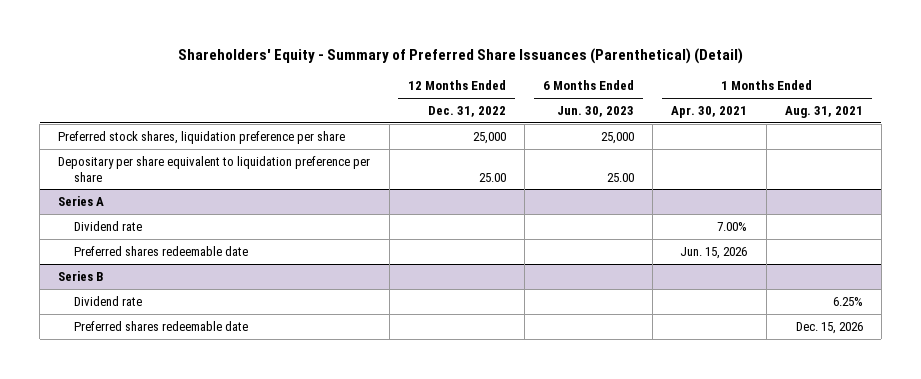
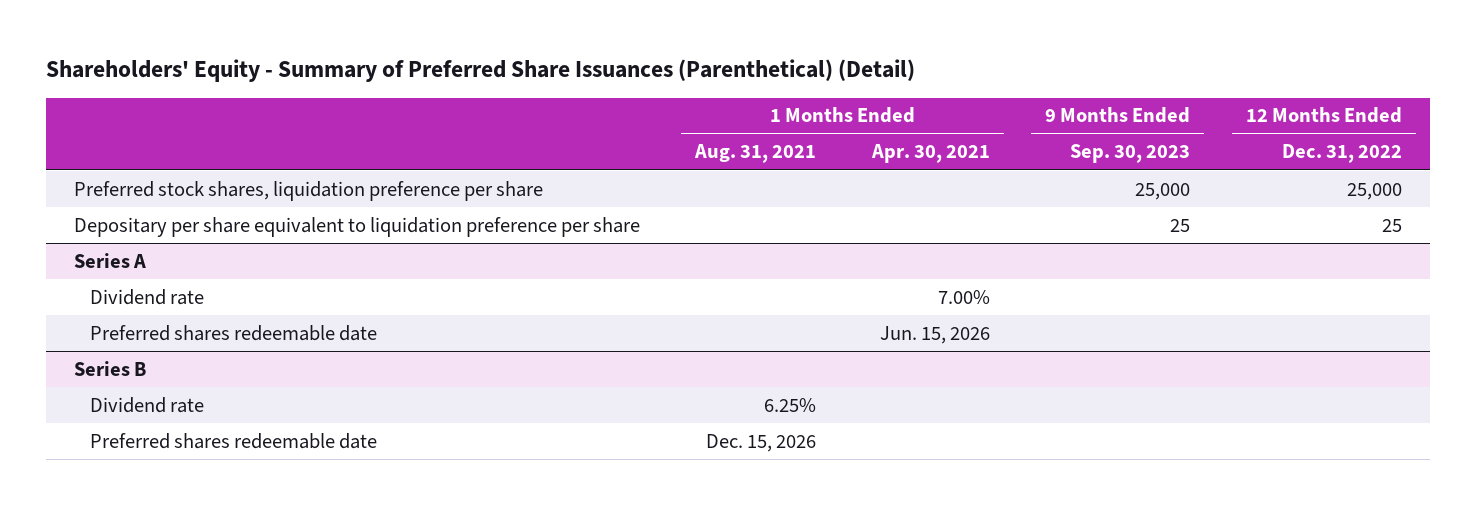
- | 12 Months Ended Dec. 31, 2022 | 6 Months Ended Jun. 30, 2023 | 1 Months Ended Apr. 30, 2021 | 1 Months Ended Aug. 31, 2021
+ | 1 Months Ended Aug. 31, 2021 | 1 Months Ended Apr. 30, 2021 | 9 Months Ended Sep. 30, 2023 | 12 Months Ended Dec. 31, 2022
- Depositary per share equivalent to liquidation preference per share | 25.00 | 25.00 | |
+ Depositary per share equivalent to liquidation preference per share | | | 25 | 25

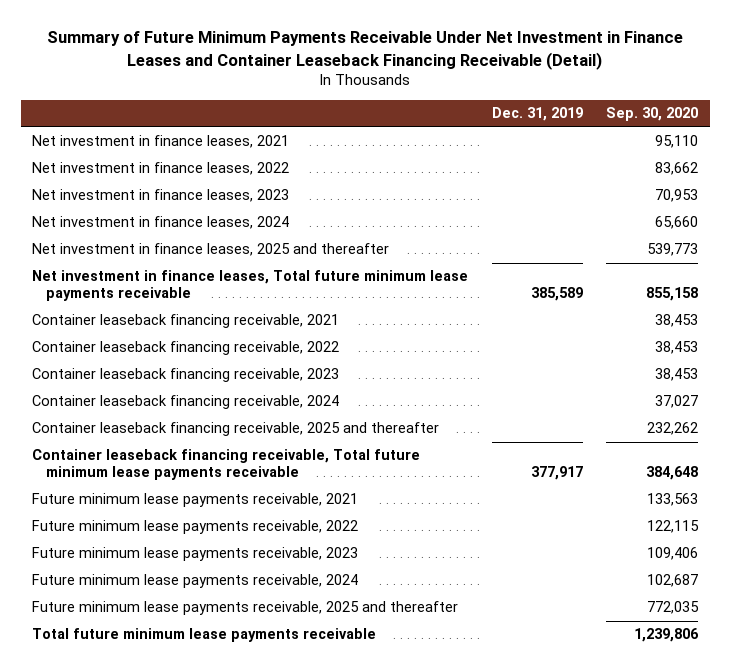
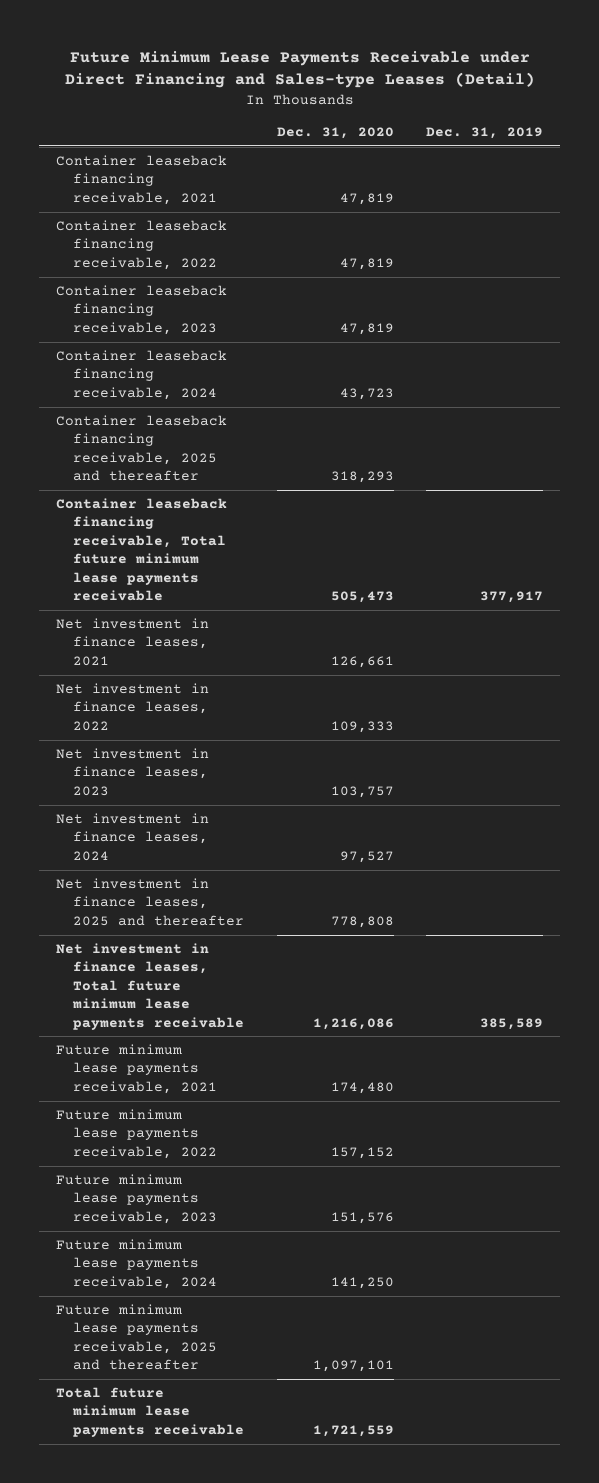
- Summary of Future Minimum Payments Receivable Under Net Investment in Finance Leases and Container Leaseback Financing Receivable (Detail)
+ Future Minimum Lease Payments Receivable under Direct Financing and Sales-type Leases (Detail)
- | Dec. 31, 2019 | Sep. 30, 2020
+ | Dec. 31, 2020 | Dec. 31, 2019
moved down: Net investment in finance leases, 2021 | 126,661 |
moved down: Net investment in finance leases, 2022 | 109,333 |
moved down: Net investment in finance leases, 2023 | 103,757 |
moved down: Net investment in finance leases, 2024 | 97,527 |
moved down: Net investment in finance leases, 2025 and thereafter | 778,808 |
moved down: Net investment in finance leases, Total future minimum lease payments receivable | 1,216,086 | 385,589

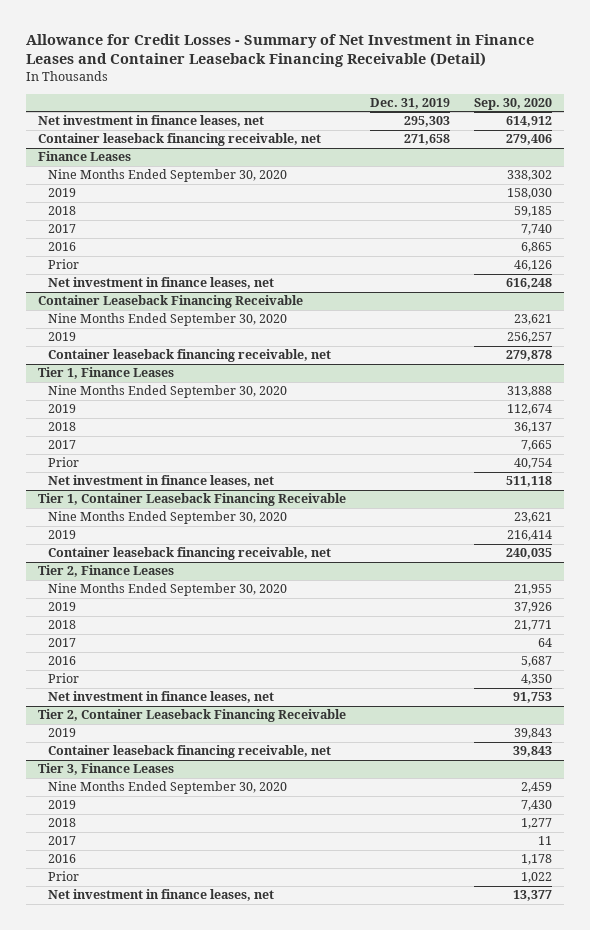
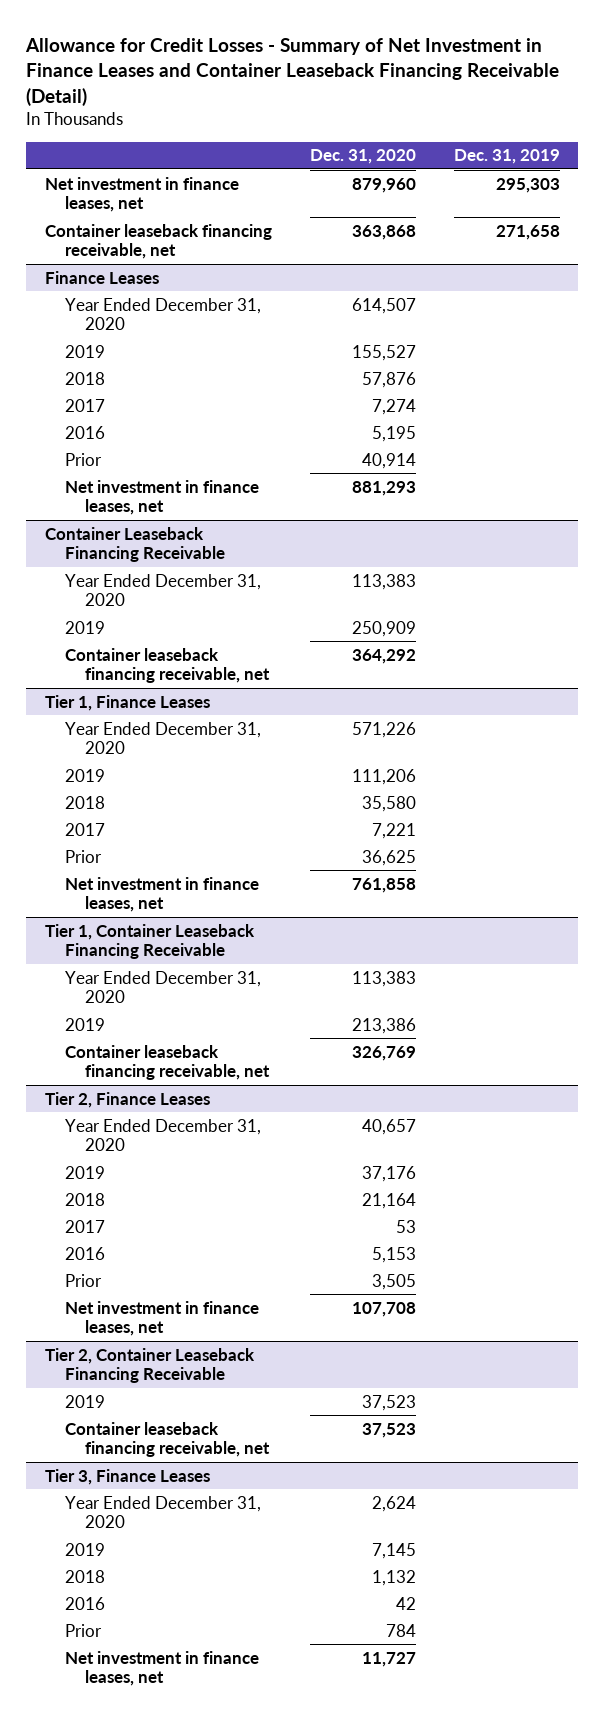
- | Dec. 31, 2019 | Sep. 30, 2020
+ | Dec. 31, 2020 | Dec. 31, 2019
@ Finance Leases
- Nine Months Ended September 30, 2020 | | 338,302
+ Year Ended December 31, 2020 | 614,507 |
@ Container Leaseback Financing Receivable
- Nine Months Ended September 30, 2020 | | 23,621
+ Year Ended December 31, 2020 | 113,383 |
@ Tier 1, Finance Leases
- Nine Months Ended September 30, 2020 | | 313,888
+ Year Ended December 31, 2020 | 571,226 |
@ Tier 1, Container Leaseback Financing Receivable
- Nine Months Ended September 30, 2020 | | 23,621
+ Year Ended December 31, 2020 | 113,383 |
@ Tier 2, Finance Leases
- Nine Months Ended September 30, 2020 | | 21,955
+ Year Ended December 31, 2020 | 40,657 |
@ Tier 3, Finance Leases
- Nine Months Ended September 30, 2020 | | 2,459
+ Year Ended December 31, 2020 | 2,624 |
- 2017 | | 11

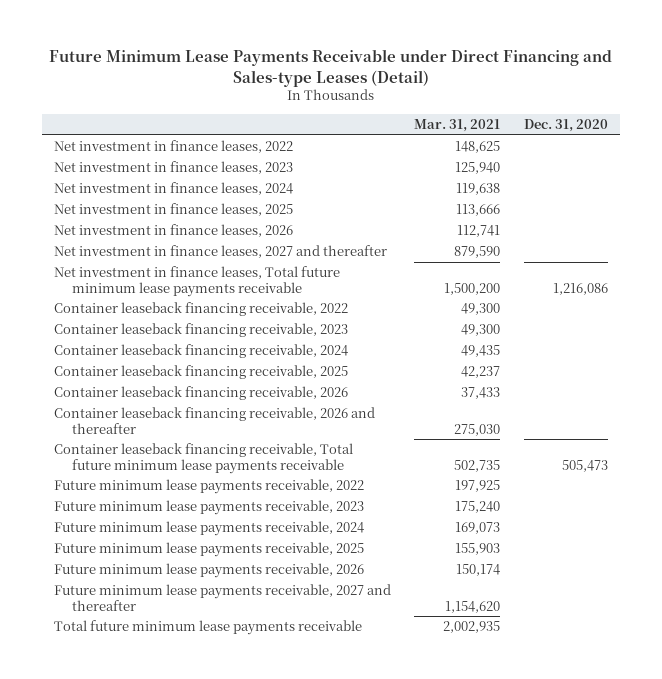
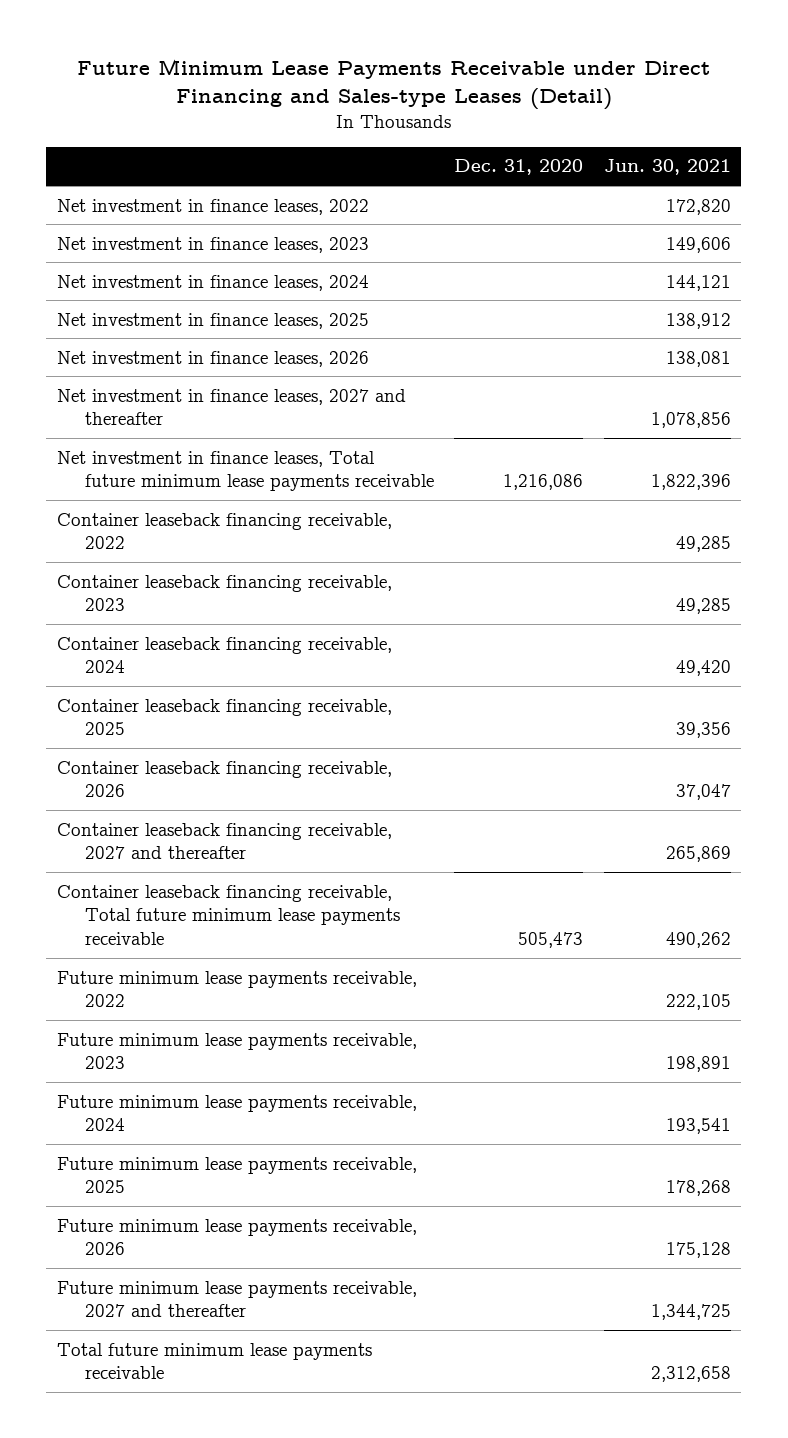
- | Mar. 31, 2021 | Dec. 31, 2020
+ | Dec. 31, 2020 | Jun. 30, 2021
- Container leaseback financing receivable, 2026 and thereafter | 275,030 |
+ Container leaseback financing receivable, 2027 and thereafter | | 265,869

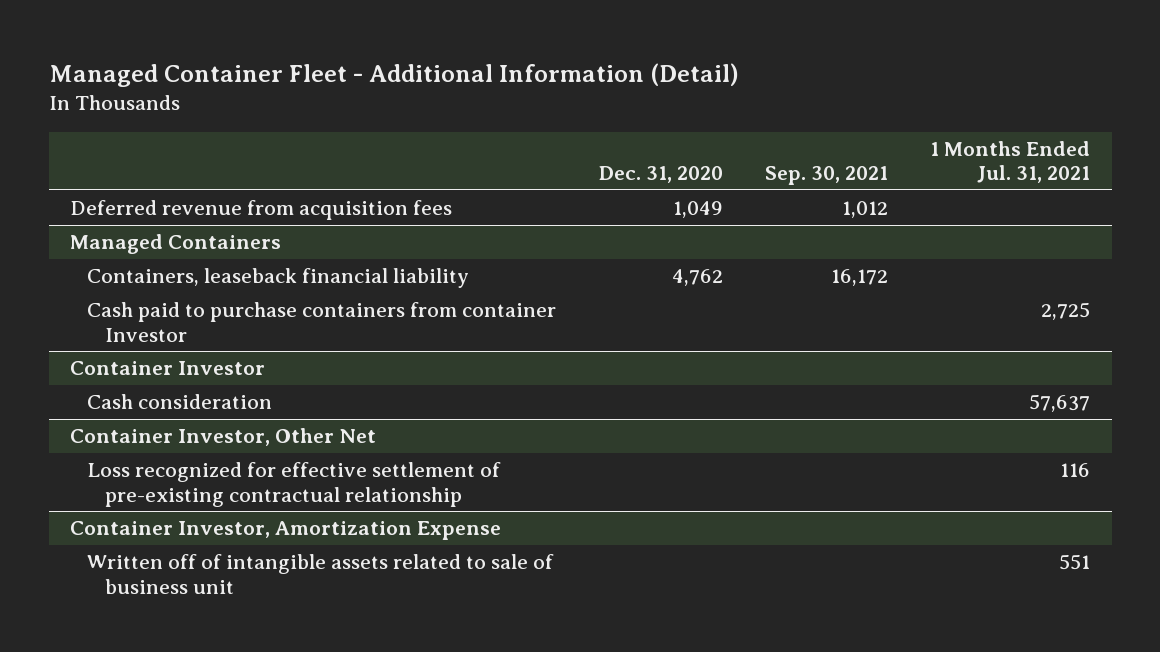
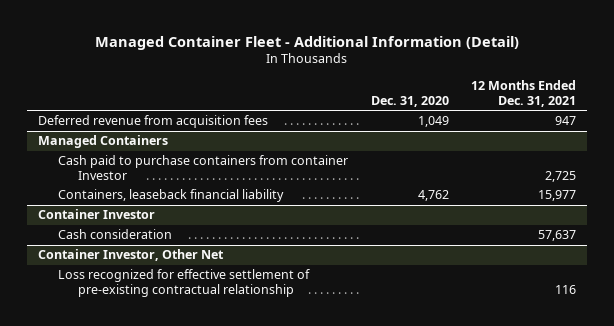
- | Dec. 31, 2020 | Sep. 30, 2021 | 1 Months Ended Jul. 31, 2021
+ | Dec. 31, 2020 | 12 Months Ended Dec. 31, 2021
@ Managed Containers
moved down: Containers, leaseback financial liability | 4,762 | 15,977
- Container Investor, Amortization Expense
- Written off of intangible assets related to sale of business unit | | | 551

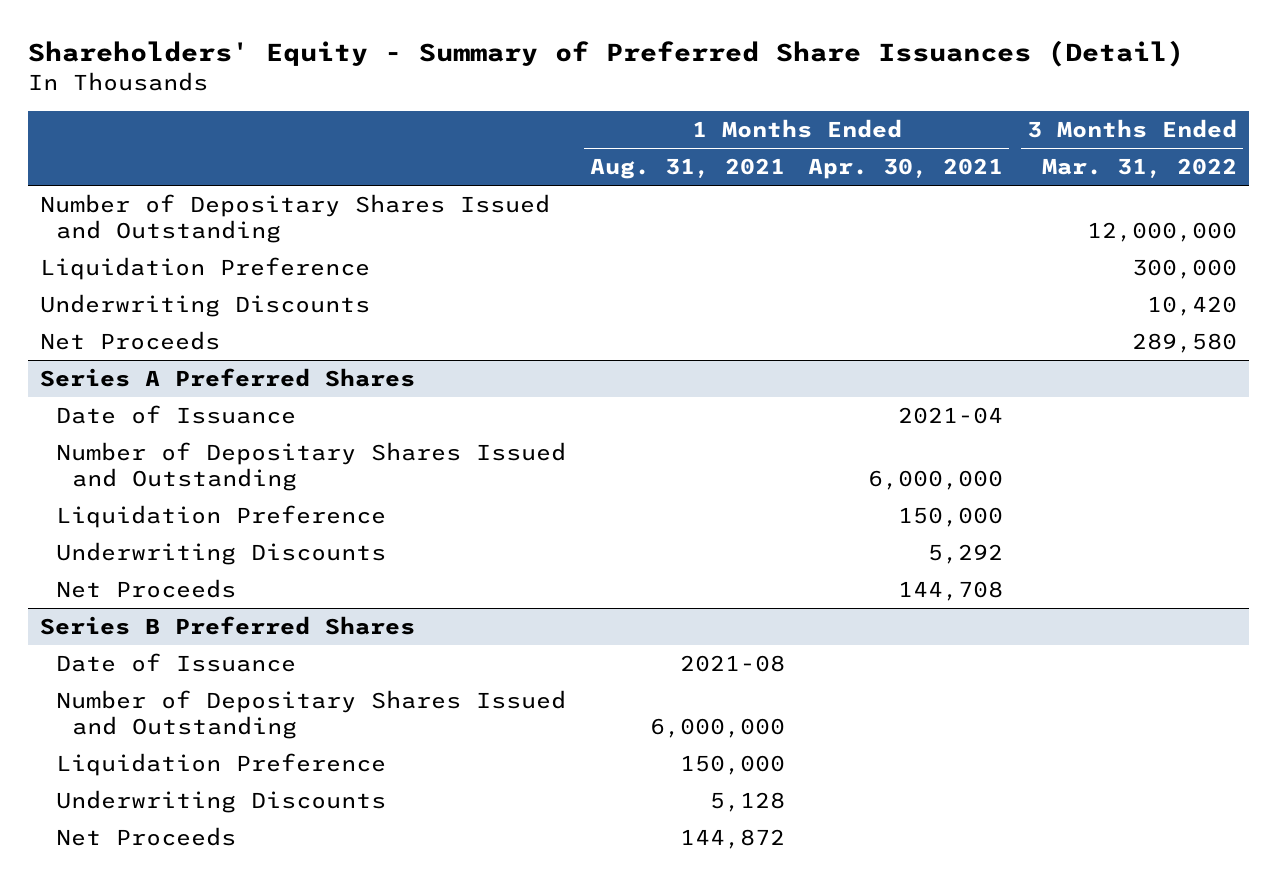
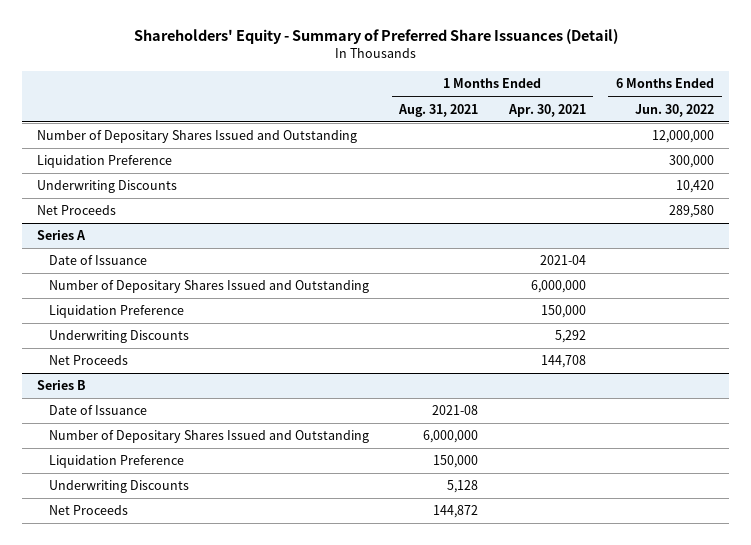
- | 1 Months Ended Aug. 31, 2021 | 1 Months Ended Apr. 30, 2021 | 3 Months Ended Mar. 31, 2022
+ | 1 Months Ended Aug. 31, 2021 | 1 Months Ended Apr. 30, 2021 | 6 Months Ended Jun. 30, 2022
- Series A Preferred Shares
+ Series A
- Series B Preferred Shares
+ Series B

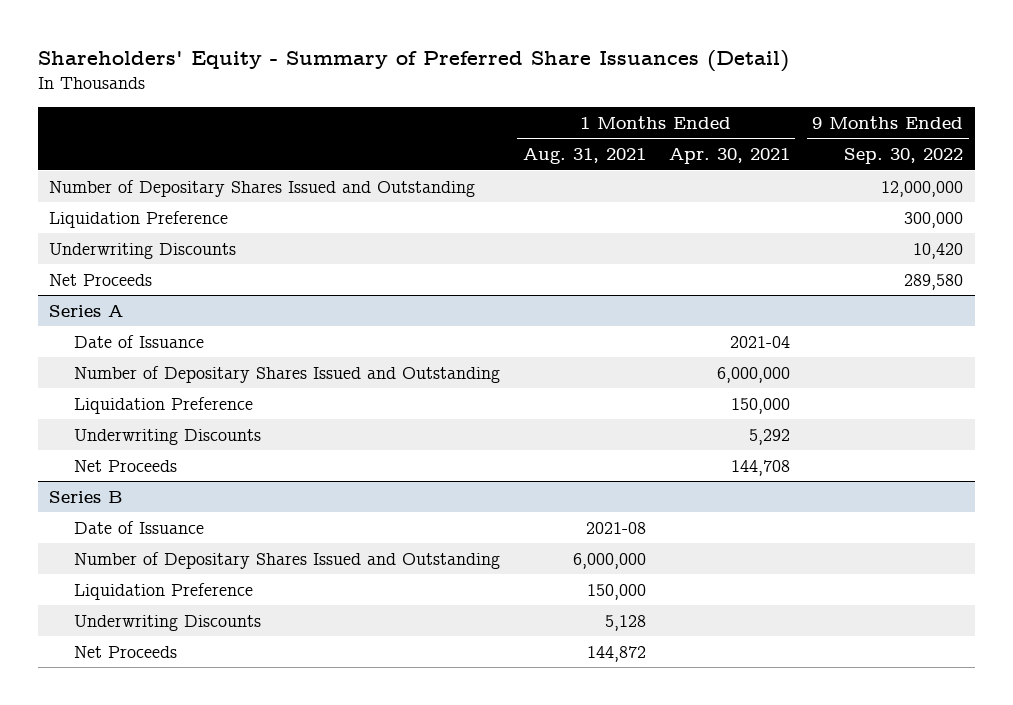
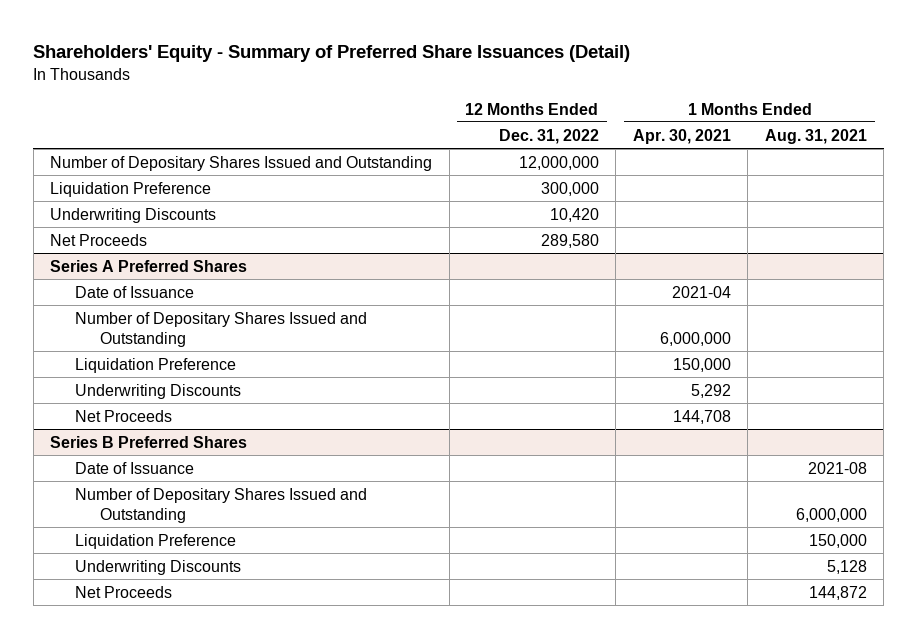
- | 1 Months Ended Aug. 31, 2021 | 1 Months Ended Apr. 30, 2021 | 9 Months Ended Sep. 30, 2022
+ | 12 Months Ended Dec. 31, 2022 | 1 Months Ended Apr. 30, 2021 | 1 Months Ended Aug. 31, 2021
- Series A
+ Series A Preferred Shares
- Series B
+ Series B Preferred Shares

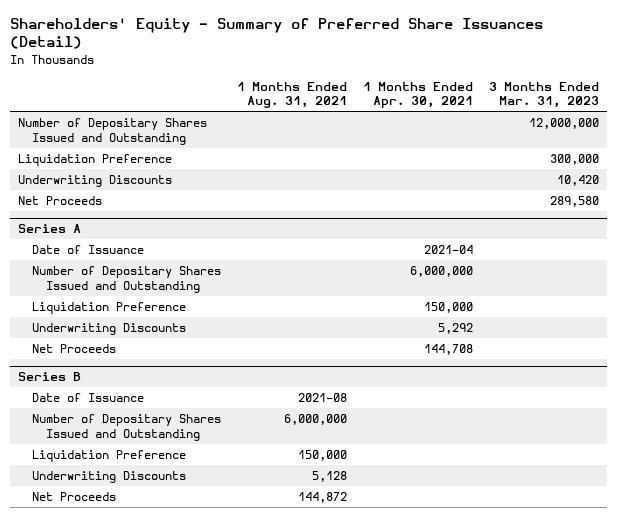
- | 12 Months Ended Dec. 31, 2022 | 1 Months Ended Apr. 30, 2021 | 1 Months Ended Aug. 31, 2021
+ | 1 Months Ended Aug. 31, 2021 | 1 Months Ended Apr. 30, 2021 | 3 Months Ended Mar. 31, 2023
- Series A Preferred Shares
+ Series A
- Series B Preferred Shares
+ Series B

